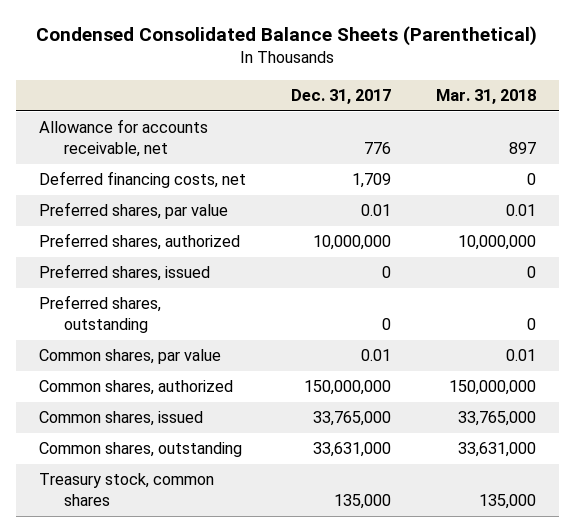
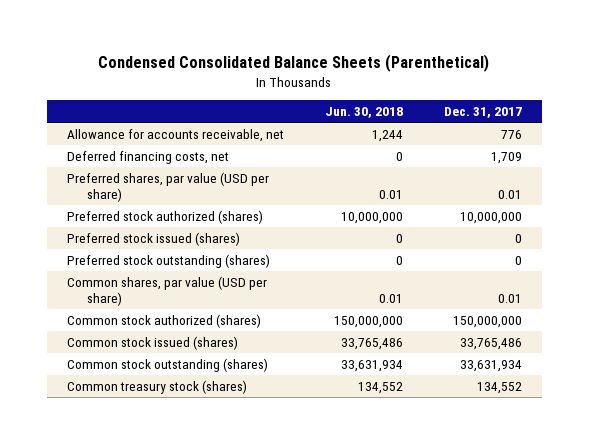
- | Dec. 31, 2017 | Mar. 31, 2018
+ | Jun. 30, 2018 | Dec. 31, 2017
- Preferred shares, par value | 0.01 | 0.01
- Preferred shares, authorized | 10,000,000 | 10,000,000
- Preferred shares, issued | 0 | 0
- Preferred shares, outstanding | 0 | 0
- Common shares, par value | 0.01 | 0.01
- Common shares, authorized | 150,000,000 | 150,000,000
- Common shares, issued | 33,765,000 | 33,765,000
- Common shares, outstanding | 33,631,000 | 33,631,000
- Treasury stock, common shares | 135,000 | 135,000
+ Preferred shares, par value (USD per share) | 0.01 | 0.01
+ Preferred stock authorized (shares) | 10,000,000 | 10,000,000
+ Preferred stock issued (shares) | 0 | 0
+ Preferred stock outstanding (shares) | 0 | 0
+ Common shares, par value (USD per share) | 0.01 | 0.01
+ Common stock authorized (shares) | 150,000,000 | 150,000,000
+ Common stock issued (shares) | 33,765,486 | 33,765,486
+ Common stock outstanding (shares) | 33,631,934 | 33,631,934
+ Common treasury stock (shares) | 134,552 | 134,552

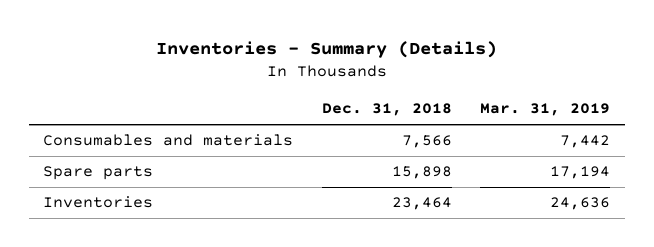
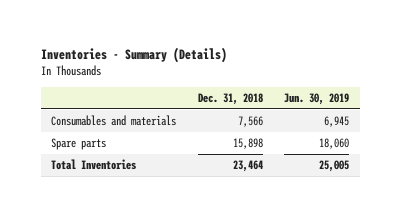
- | Dec. 31, 2018 | Mar. 31, 2019
+ | Dec. 31, 2018 | Jun. 30, 2019
- Inventories | 23,464 | 24,636
+ Total Inventories | 23,464 | 25,005

